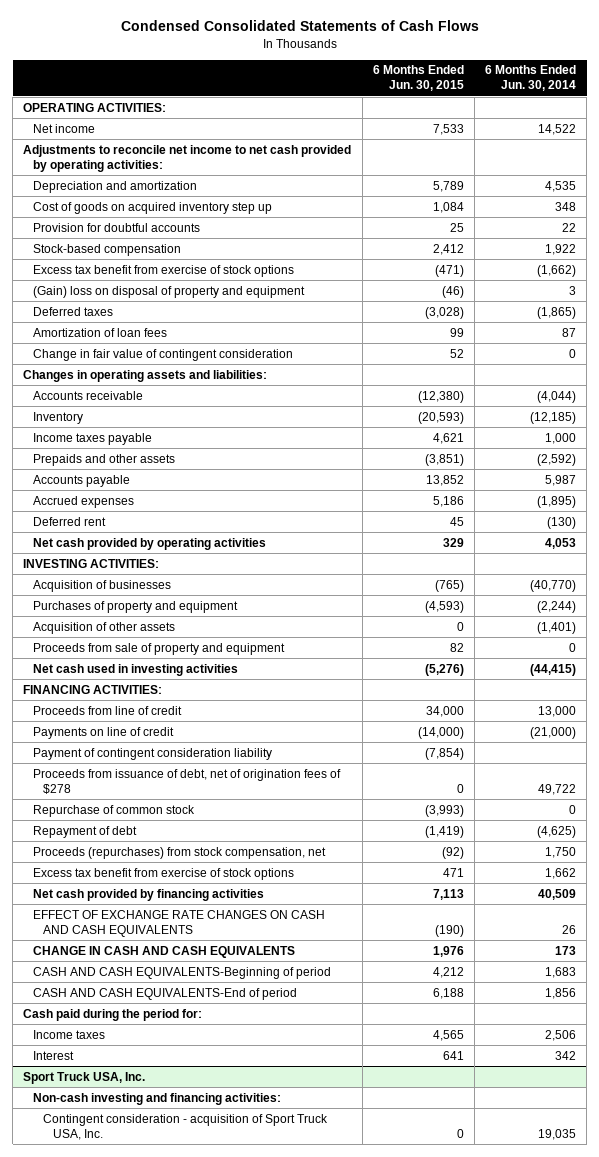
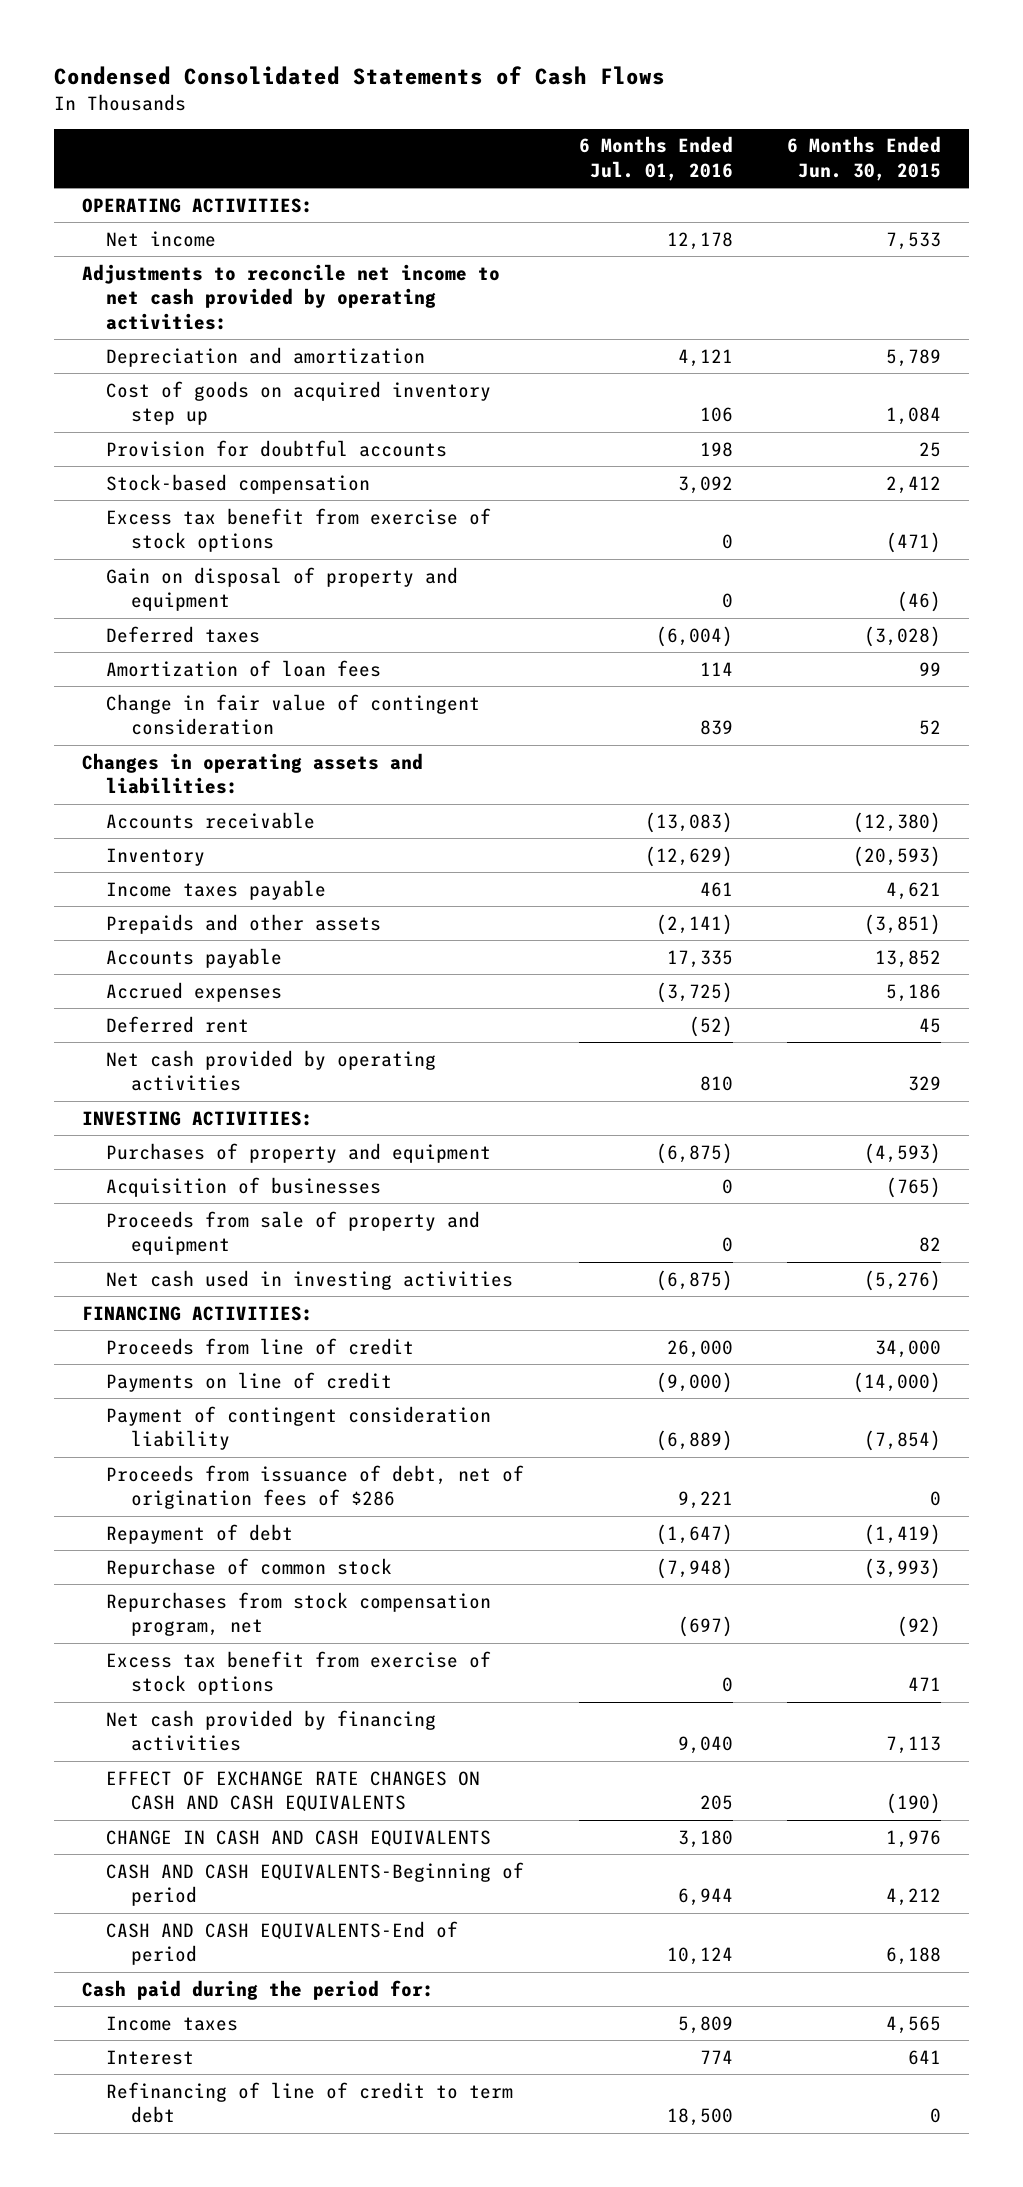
- | 6 Months Ended Jun. 30, 2015 | 6 Months Ended Jun. 30, 2014
+ | 6 Months Ended Jul. 01, 2016 | 6 Months Ended Jun. 30, 2015
- (Gain) loss on disposal of property and equipment | (46) | 3
+ Gain on disposal of property and equipment | 0 | (46)
- Acquisition of other assets | 0 | (1,401)
moved down: Acquisition of businesses | 0 | (765)
- Proceeds from issuance of debt, net of origination fees of $278 | 0 | 49,722
+ Proceeds from issuance of debt, net of origination fees of $286 | 9,221 | 0
- Proceeds (repurchases) from stock compensation, net | (92) | 1,750
moved down: Repurchase of common stock | (7,948) | (3,993)
+ Repurchases from stock compensation program, net | (697) | (92)
- Sport Truck USA, Inc.
- Non-cash investing and financing activities:
- Contingent consideration - acquisition of Sport Truck USA, Inc. | 0 | 19,035
+ Refinancing of line of credit to term debt | 18,500 | 0

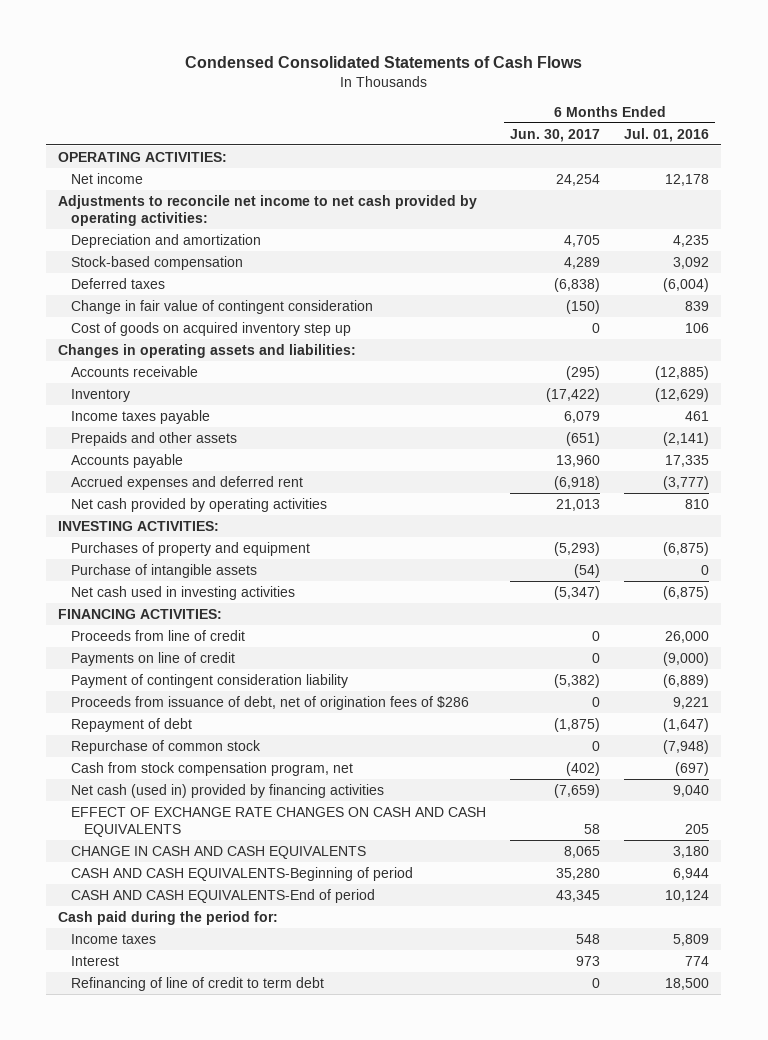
- | 6 Months Ended Jul. 01, 2016 | 6 Months Ended Jun. 30, 2015
+ | 6 Months Ended Jun. 30, 2017 | 6 Months Ended Jul. 01, 2016
- Depreciation and amortization | 4,121 | 5,789
- Provision for doubtful accounts | 198 | 25
+ Depreciation and amortization | 4,705 | 4,235
- Excess tax benefit from exercise of stock options | 0 | (471)
- Gain on disposal of property and equipment | 0 | (46)
- Amortization of loan fees | 114 | 99
moved down: Cost of goods on acquired inventory step up | 0 | 106
- Accounts receivable | (13,083) | (12,380)
+ Accounts receivable | (295) | (12,885)
- Accrued expenses | (3,725) | 5,186
- Deferred rent | (52) | 45
+ Accrued expenses and deferred rent | (6,918) | (3,777)
- Acquisition of businesses | 0 | (765)
- Proceeds from sale of property and equipment | 0 | 82
+ Purchase of intangible assets | (54) | 0
- Repurchases from stock compensation program, net | (697) | (92)
- Excess tax benefit from exercise of stock options | 0 | 471
- Net cash provided by financing activities | 9,040 | 7,113
+ Cash from stock compensation program, net | (402) | (697)
+ Net cash (used in) provided by financing activities | (7,659) | 9,040

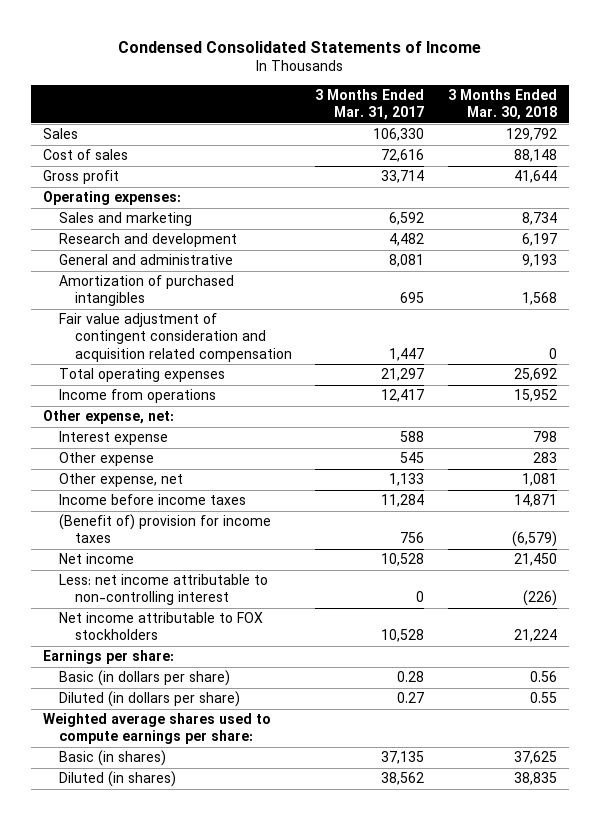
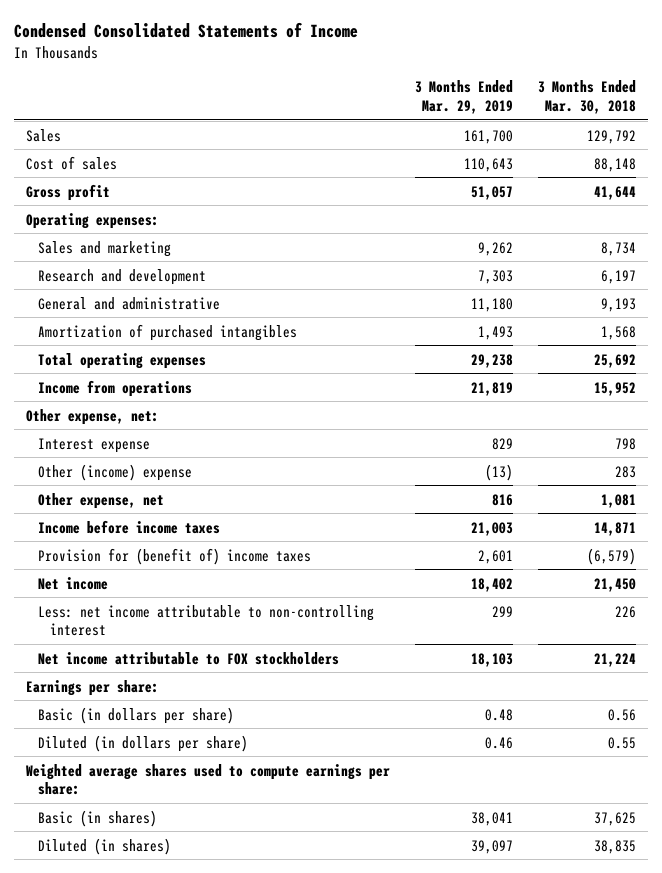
- | 3 Months Ended Mar. 31, 2017 | 3 Months Ended Mar. 30, 2018
+ | 3 Months Ended Mar. 29, 2019 | 3 Months Ended Mar. 30, 2018
- Fair value adjustment of contingent consideration and acquisition related compensation | 1,447 | 0
- Other expense | 545 | 283
+ Other (income) expense | (13) | 283
- (Benefit of) provision for income taxes | 756 | (6,579)
+ Provision for (benefit of) income taxes | 2,601 | (6,579)
- Less: net income attributable to non-controlling interest | 0 | (226)
+ Less: net income attributable to non-controlling interest | 299 | 226

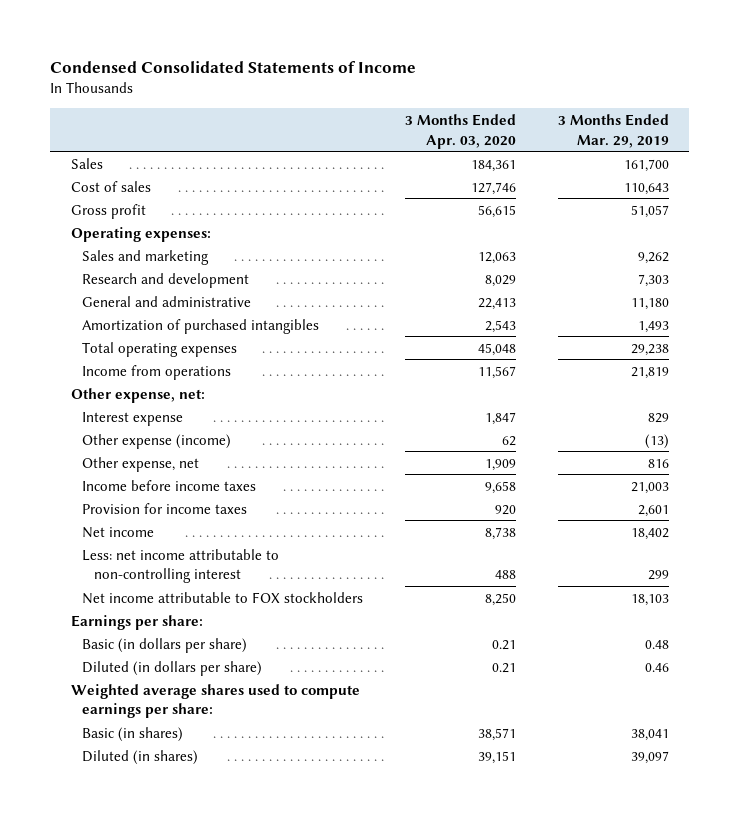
- | 3 Months Ended Mar. 29, 2019 | 3 Months Ended Mar. 30, 2018
+ | 3 Months Ended Apr. 03, 2020 | 3 Months Ended Mar. 29, 2019
- Other (income) expense | (13) | 283
+ Other expense (income) | 62 | (13)
- Provision for (benefit of) income taxes | 2,601 | (6,579)
+ Provision for income taxes | 920 | 2,601

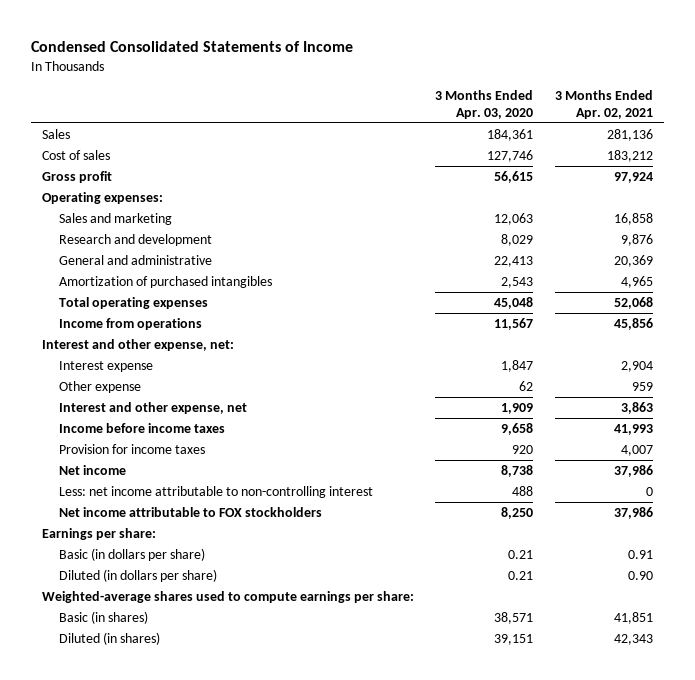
- | 3 Months Ended Apr. 03, 2020 | 3 Months Ended Mar. 29, 2019
+ | 3 Months Ended Apr. 03, 2020 | 3 Months Ended Apr. 02, 2021
- Other expense, net:
+ Interest and other expense, net:
- Other expense (income) | 62 | (13)
- Other expense, net | 1,909 | 816
+ Other expense | 62 | 959
+ Interest and other expense, net | 1,909 | 3,863
- Weighted average shares used to compute earnings per share:
+ Weighted-average shares used to compute earnings per share:

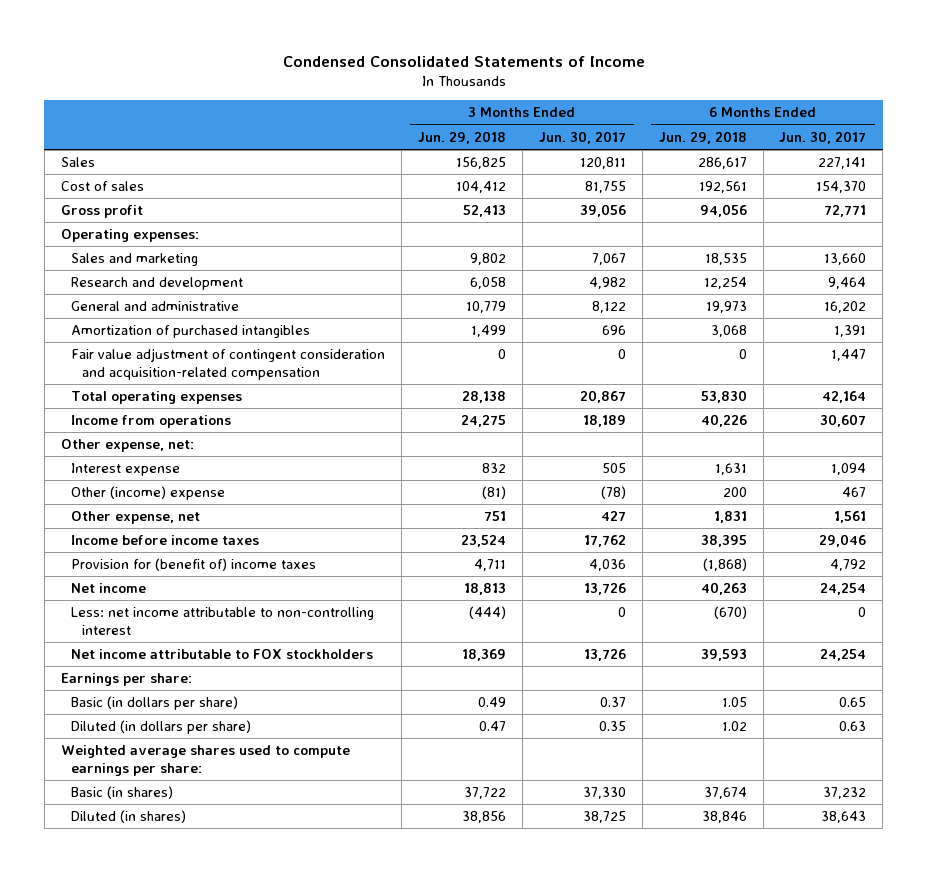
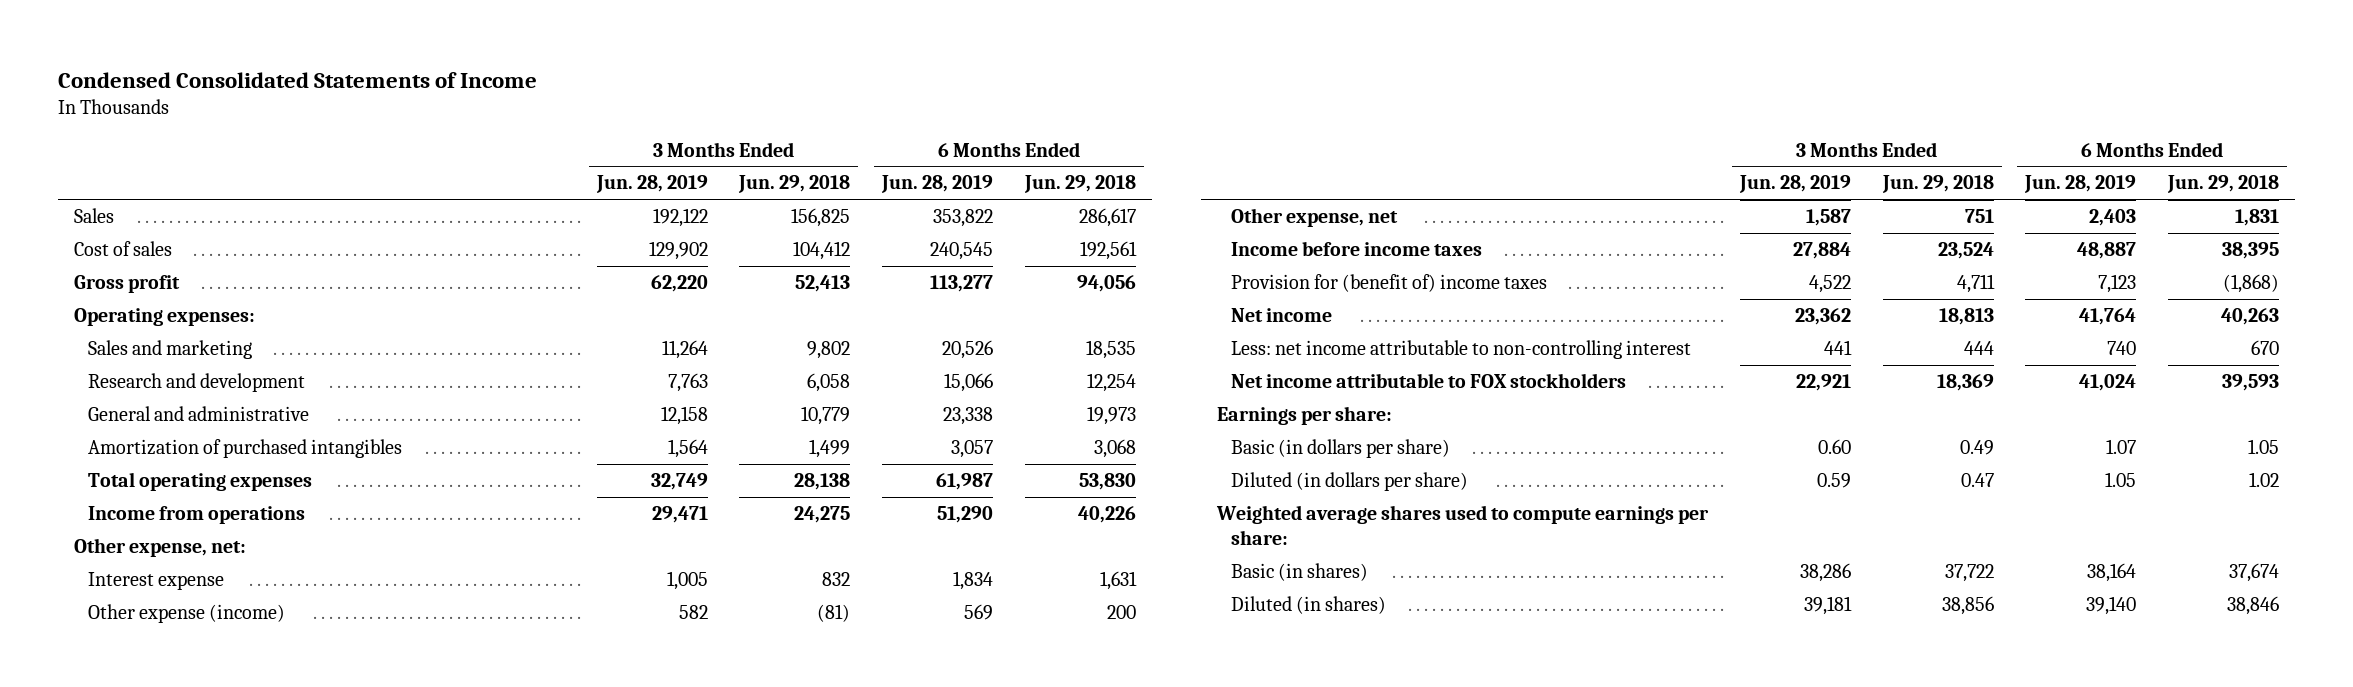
- | 3 Months Ended Jun. 29, 2018 | 3 Months Ended Jun. 30, 2017 | 6 Months Ended Jun. 29, 2018 | 6 Months Ended Jun. 30, 2017
+ | 3 Months Ended Jun. 28, 2019 | 3 Months Ended Jun. 29, 2018 | 6 Months Ended Jun. 28, 2019 | 6 Months Ended Jun. 29, 2018
- Fair value adjustment of contingent consideration and acquisition-related compensation | 0 | 0 | 0 | 1,447
- Other (income) expense | (81) | (78) | 200 | 467
+ Other expense (income) | 582 | (81) | 569 | 200
- Less: net income attributable to non-controlling interest | (444) | 0 | (670) | 0
+ Less: net income attributable to non-controlling interest | 441 | 444 | 740 | 670

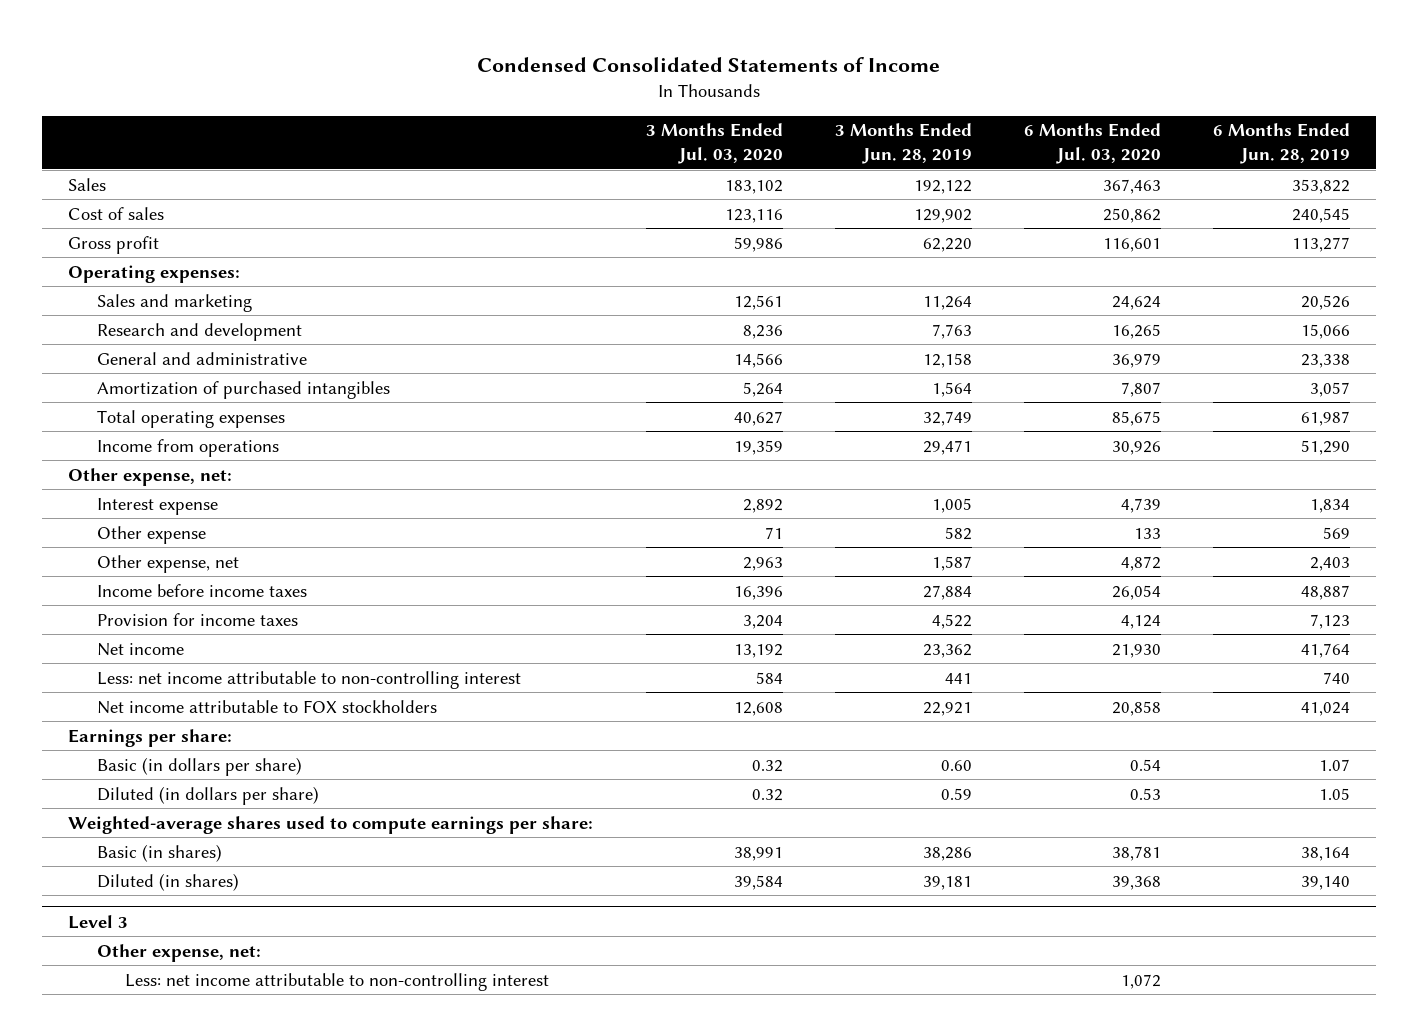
- | 3 Months Ended Jun. 28, 2019 | 3 Months Ended Jun. 29, 2018 | 6 Months Ended Jun. 28, 2019 | 6 Months Ended Jun. 29, 2018
+ | 3 Months Ended Jul. 03, 2020 | 3 Months Ended Jun. 28, 2019 | 6 Months Ended Jul. 03, 2020 | 6 Months Ended Jun. 28, 2019
- Other expense (income) | 582 | (81) | 569 | 200
+ Other expense | 71 | 582 | 133 | 569
- Provision for (benefit of) income taxes | 4,522 | 4,711 | 7,123 | (1,868)
+ Provision for income taxes | 3,204 | 4,522 | 4,124 | 7,123
- Weighted average shares used to compute earnings per share:
+ Weighted-average shares used to compute earnings per share:
+ Level 3
+ Other expense, net:
+ Less: net income attributable to non-controlling interest | | | 1,072 |

